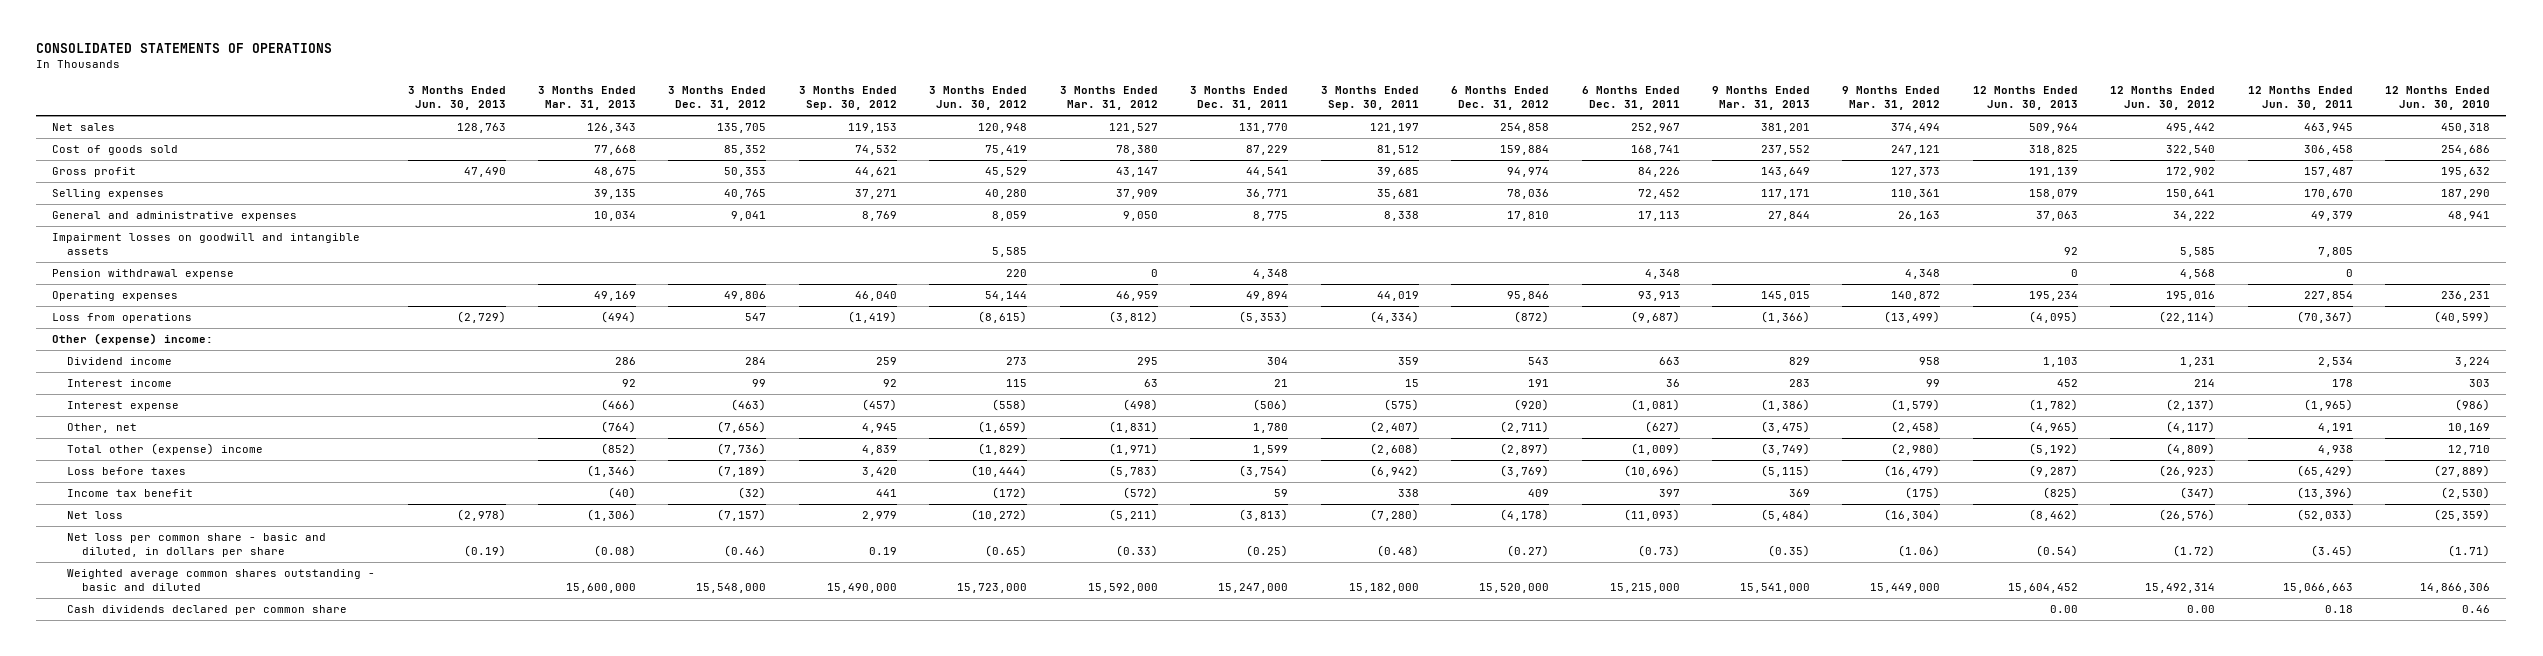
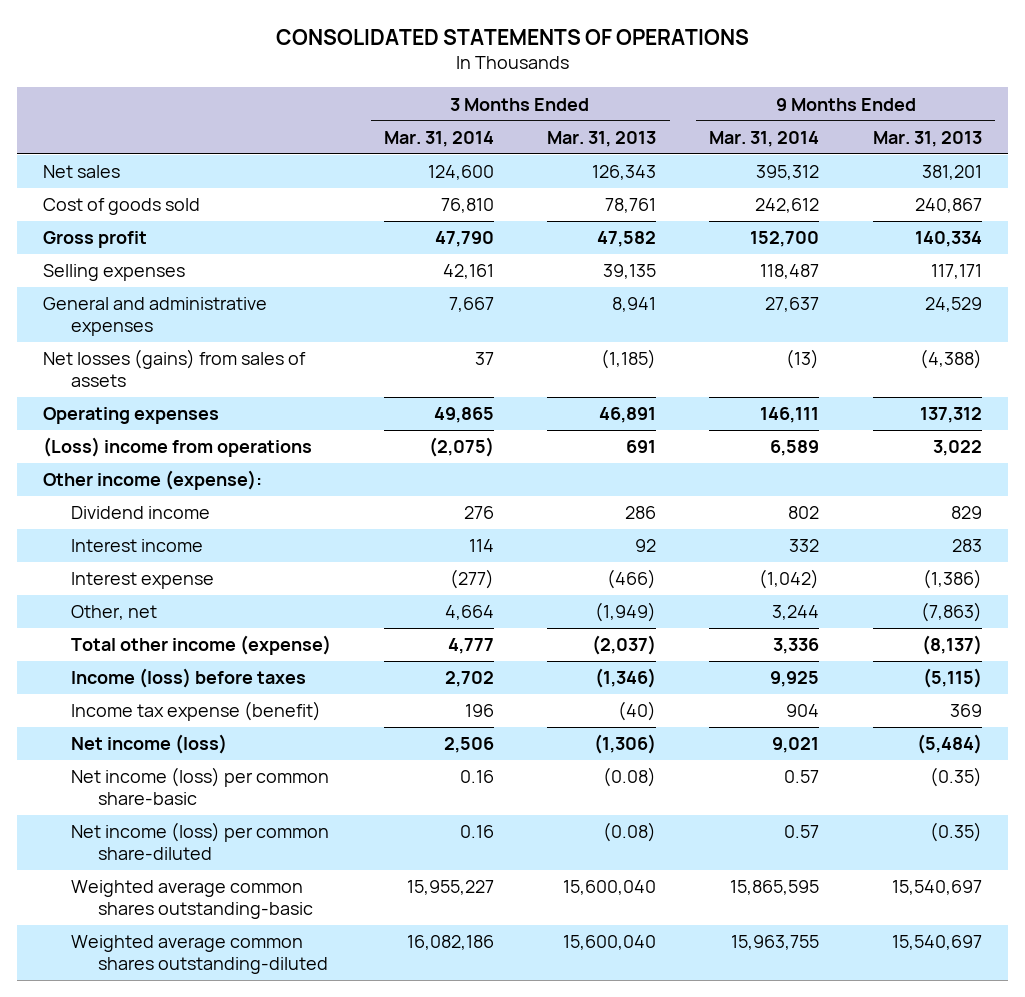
- | 3 Months Ended Jun. 30, 2013 | 3 Months Ended Mar. 31, 2013 | 3 Months Ended Dec. 31, 2012 | 3 Months Ended Sep. 30, 2012 | 3 Months Ended Jun. 30, 2012 | 3 Months Ended Mar. 31, 2012 | 3 Months Ended Dec. 31, 2011 | 3 Months Ended Sep. 30, 2011 | 6 Months Ended Dec. 31, 2012 | 6 Months Ended Dec. 31, 2011 | 9 Months Ended Mar. 31, 2013 | 9 Months Ended Mar. 31, 2012 | 12 Months Ended Jun. 30, 2013 | 12 Months Ended Jun. 30, 2012 | 12 Months Ended Jun. 30, 2011 | 12 Months Ended Jun. 30, 2010
+ | 3 Months Ended Mar. 31, 2014 | 3 Months Ended Mar. 31, 2013 | 9 Months Ended Mar. 31, 2014 | 9 Months Ended Mar. 31, 2013
- Cost of goods sold | | 77,668 | 85,352 | 74,532 | 75,419 | 78,380 | 87,229 | 81,512 | 159,884 | 168,741 | 237,552 | 247,121 | 318,825 | 322,540 | 306,458 | 254,686
- Gross profit | 47,490 | 48,675 | 50,353 | 44,621 | 45,529 | 43,147 | 44,541 | 39,685 | 94,974 | 84,226 | 143,649 | 127,373 | 191,139 | 172,902 | 157,487 | 195,632
+ Cost of goods sold | 76,810 | 78,761 | 242,612 | 240,867
+ Gross profit | 47,790 | 47,582 | 152,700 | 140,334
- General and administrative expenses | | 10,034 | 9,041 | 8,769 | 8,059 | 9,050 | 8,775 | 8,338 | 17,810 | 17,113 | 27,844 | 26,163 | 37,063 | 34,222 | 49,379 | 48,941
- Impairment losses on goodwill and intangible assets | | | | | 5,585 | | | | | | | | 92 | 5,585 | 7,805 |
- Pension withdrawal expense | | | | | 220 | 0 | 4,348 | | | 4,348 | | 4,348 | 0 | 4,568 | 0 |
- Operating expenses | | 49,169 | 49,806 | 46,040 | 54,144 | 46,959 | 49,894 | 44,019 | 95,846 | 93,913 | 145,015 | 140,872 | 195,234 | 195,016 | 227,854 | 236,231
- Loss from operations | (2,729) | (494) | 547 | (1,419) | (8,615) | (3,812) | (5,353) | (4,334) | (872) | (9,687) | (1,366) | (13,499) | (4,095) | (22,114) | (70,367) | (40,599)
- Other (expense) income:
+ General and administrative expenses | 7,667 | 8,941 | 27,637 | 24,529
+ Net losses (gains) from sales of assets | 37 | (1,185) | (13) | (4,388)
+ Operating expenses | 49,865 | 46,891 | 146,111 | 137,312
+ (Loss) income from operations | (2,075) | 691 | 6,589 | 3,022
+ Other income (expense):
- Other, net | | (764) | (7,656) | 4,945 | (1,659) | (1,831) | 1,780 | (2,407) | (2,711) | (627) | (3,475) | (2,458) | (4,965) | (4,117) | 4,191 | 10,169
- Total other (expense) income | | (852) | (7,736) | 4,839 | (1,829) | (1,971) | 1,599 | (2,608) | (2,897) | (1,009) | (3,749) | (2,980) | (5,192) | (4,809) | 4,938 | 12,710
- Loss before taxes | | (1,346) | (7,189) | 3,420 | (10,444) | (5,783) | (3,754) | (6,942) | (3,769) | (10,696) | (5,115) | (16,479) | (9,287) | (26,923) | (65,429) | (27,889)
- Income tax benefit | | (40) | (32) | 441 | (172) | (572) | 59 | 338 | 409 | 397 | 369 | (175) | (825) | (347) | (13,396) | (2,530)
- Net loss | (2,978) | (1,306) | (7,157) | 2,979 | (10,272) | (5,211) | (3,813) | (7,280) | (4,178) | (11,093) | (5,484) | (16,304) | (8,462) | (26,576) | (52,033) | (25,359)
- Net loss per common share - basic and diluted, in dollars per share | (0.19) | (0.08) | (0.46) | 0.19 | (0.65) | (0.33) | (0.25) | (0.48) | (0.27) | (0.73) | (0.35) | (1.06) | (0.54) | (1.72) | (3.45) | (1.71)
- Weighted average common shares outstanding - basic and diluted | | 15,600,000 | 15,548,000 | 15,490,000 | 15,723,000 | 15,592,000 | 15,247,000 | 15,182,000 | 15,520,000 | 15,215,000 | 15,541,000 | 15,449,000 | 15,604,452 | 15,492,314 | 15,066,663 | 14,866,306
- Cash dividends declared per common share | | | | | | | | | | | | | 0.00 | 0.00 | 0.18 | 0.46
+ Other, net | 4,664 | (1,949) | 3,244 | (7,863)
+ Total other income (expense) | 4,777 | (2,037) | 3,336 | (8,137)
+ Income (loss) before taxes | 2,702 | (1,346) | 9,925 | (5,115)
+ Income tax expense (benefit) | 196 | (40) | 904 | 369
+ Net income (loss) | 2,506 | (1,306) | 9,021 | (5,484)
+ Net income (loss) per common share-basic | 0.16 | (0.08) | 0.57 | (0.35)
+ Net income (loss) per common share-diluted | 0.16 | (0.08) | 0.57 | (0.35)
+ Weighted average common shares outstanding-basic | 15,955,227 | 15,600,040 | 15,865,595 | 15,540,697
+ Weighted average common shares outstanding-diluted | 16,082,186 | 15,600,040 | 15,963,755 | 15,540,697

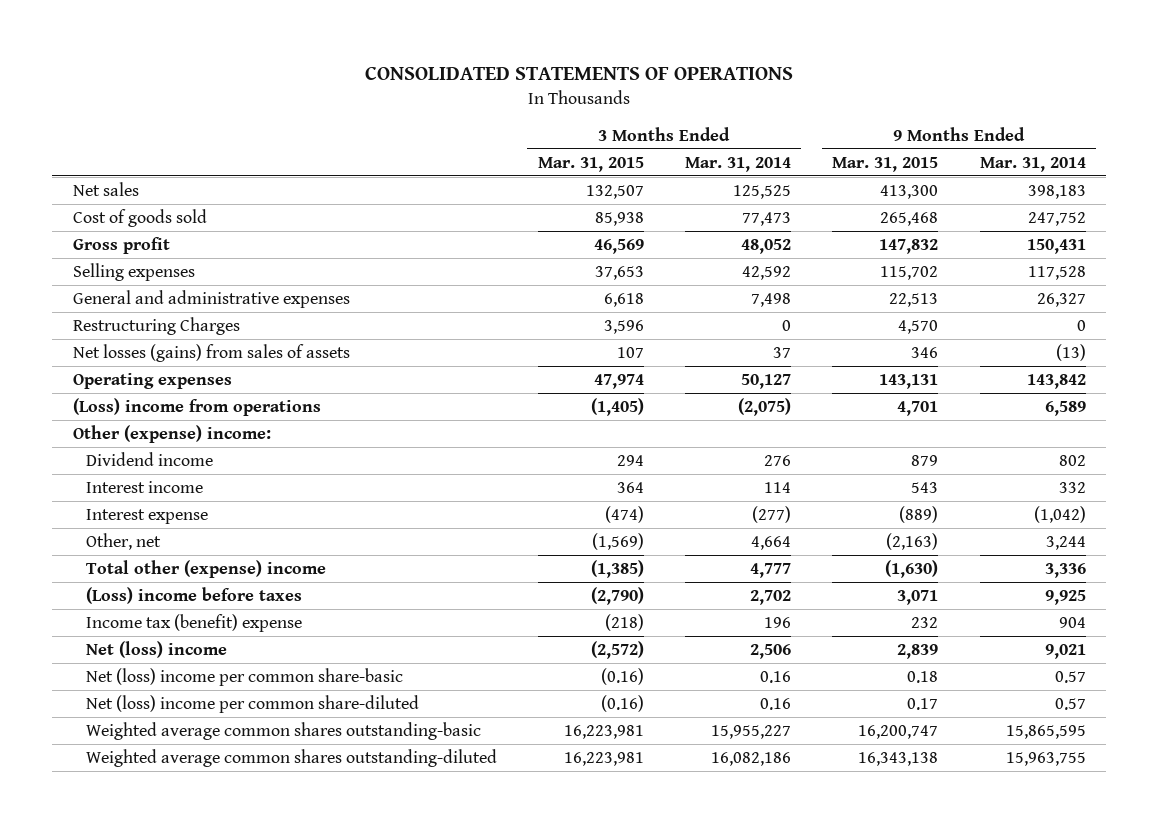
- | 3 Months Ended Mar. 31, 2014 | 3 Months Ended Mar. 31, 2013 | 9 Months Ended Mar. 31, 2014 | 9 Months Ended Mar. 31, 2013
+ | 3 Months Ended Mar. 31, 2015 | 3 Months Ended Mar. 31, 2014 | 9 Months Ended Mar. 31, 2015 | 9 Months Ended Mar. 31, 2014
- Net sales | 124,600 | 126,343 | 395,312 | 381,201
- Cost of goods sold | 76,810 | 78,761 | 242,612 | 240,867
- Gross profit | 47,790 | 47,582 | 152,700 | 140,334
- Selling expenses | 42,161 | 39,135 | 118,487 | 117,171
- General and administrative expenses | 7,667 | 8,941 | 27,637 | 24,529
+ Net sales | 132,507 | 125,525 | 413,300 | 398,183
+ Cost of goods sold | 85,938 | 77,473 | 265,468 | 247,752
+ Gross profit | 46,569 | 48,052 | 147,832 | 150,431
+ Selling expenses | 37,653 | 42,592 | 115,702 | 117,528
+ General and administrative expenses | 6,618 | 7,498 | 22,513 | 26,327
+ Restructuring Charges | 3,596 | 0 | 4,570 | 0
- Operating expenses | 49,865 | 46,891 | 146,111 | 137,312
+ Operating expenses | 47,974 | 50,127 | 143,131 | 143,842
- Other income (expense):
+ Other (expense) income:
- Total other income (expense) | 4,777 | (2,037) | 3,336 | (8,137)
- Income (loss) before taxes | 2,702 | (1,346) | 9,925 | (5,115)
- Income tax expense (benefit) | 196 | (40) | 904 | 369
- Net income (loss) | 2,506 | (1,306) | 9,021 | (5,484)
- Net income (loss) per common share-basic | 0.16 | (0.08) | 0.57 | (0.35)
- Net income (loss) per common share-diluted | 0.16 | (0.08) | 0.57 | (0.35)
+ Total other (expense) income | (1,385) | 4,777 | (1,630) | 3,336
+ (Loss) income before taxes | (2,790) | 2,702 | 3,071 | 9,925
+ Income tax (benefit) expense | (218) | 196 | 232 | 904
+ Net (loss) income | (2,572) | 2,506 | 2,839 | 9,021
+ Net (loss) income per common share-basic | (0.16) | 0.16 | 0.18 | 0.57
+ Net (loss) income per common share-diluted | (0.16) | 0.16 | 0.17 | 0.57

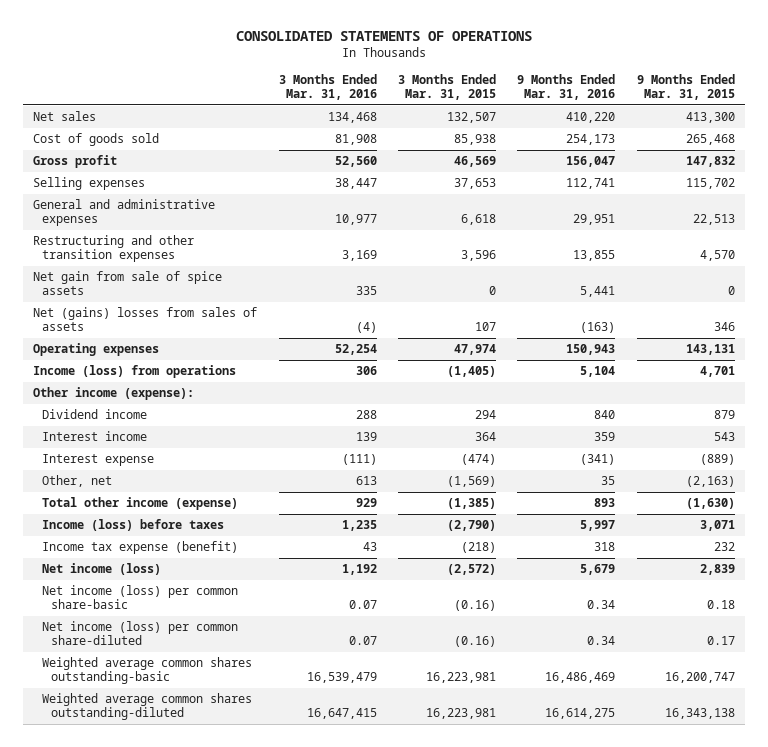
- | 3 Months Ended Mar. 31, 2015 | 3 Months Ended Mar. 31, 2014 | 9 Months Ended Mar. 31, 2015 | 9 Months Ended Mar. 31, 2014
+ | 3 Months Ended Mar. 31, 2016 | 3 Months Ended Mar. 31, 2015 | 9 Months Ended Mar. 31, 2016 | 9 Months Ended Mar. 31, 2015
- Restructuring Charges | 3,596 | 0 | 4,570 | 0
- Net losses (gains) from sales of assets | 107 | 37 | 346 | (13)
+ Restructuring and other transition expenses | 3,169 | 3,596 | 13,855 | 4,570
+ Net gain from sale of spice assets | 335 | 0 | 5,441 | 0
+ Net (gains) losses from sales of assets | (4) | 107 | (163) | 346
- (Loss) income from operations | (1,405) | (2,075) | 4,701 | 6,589
- Other (expense) income:
+ Income (loss) from operations | 306 | (1,405) | 5,104 | 4,701
+ Other income (expense):
- Total other (expense) income | (1,385) | 4,777 | (1,630) | 3,336
- (Loss) income before taxes | (2,790) | 2,702 | 3,071 | 9,925
- Income tax (benefit) expense | (218) | 196 | 232 | 904
- Net (loss) income | (2,572) | 2,506 | 2,839 | 9,021
- Net (loss) income per common share-basic | (0.16) | 0.16 | 0.18 | 0.57
- Net (loss) income per common share-diluted | (0.16) | 0.16 | 0.17 | 0.57
+ Total other income (expense) | 929 | (1,385) | 893 | (1,630)
+ Income (loss) before taxes | 1,235 | (2,790) | 5,997 | 3,071
+ Income tax expense (benefit) | 43 | (218) | 318 | 232
+ Net income (loss) | 1,192 | (2,572) | 5,679 | 2,839
+ Net income (loss) per common share-basic | 0.07 | (0.16) | 0.34 | 0.18
+ Net income (loss) per common share-diluted | 0.07 | (0.16) | 0.34 | 0.17

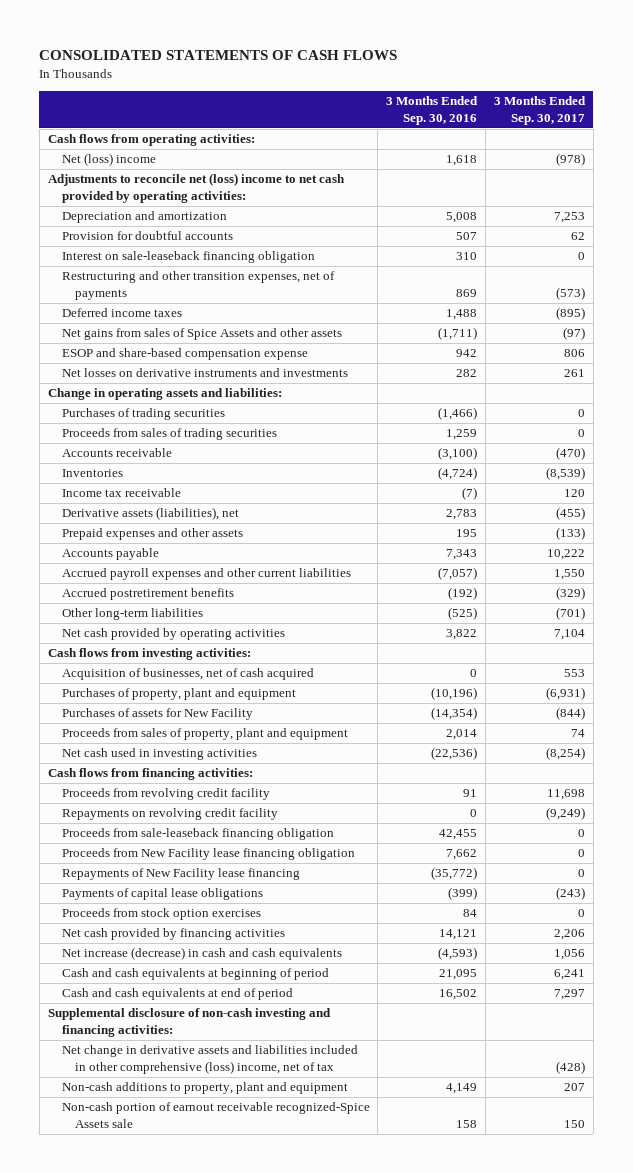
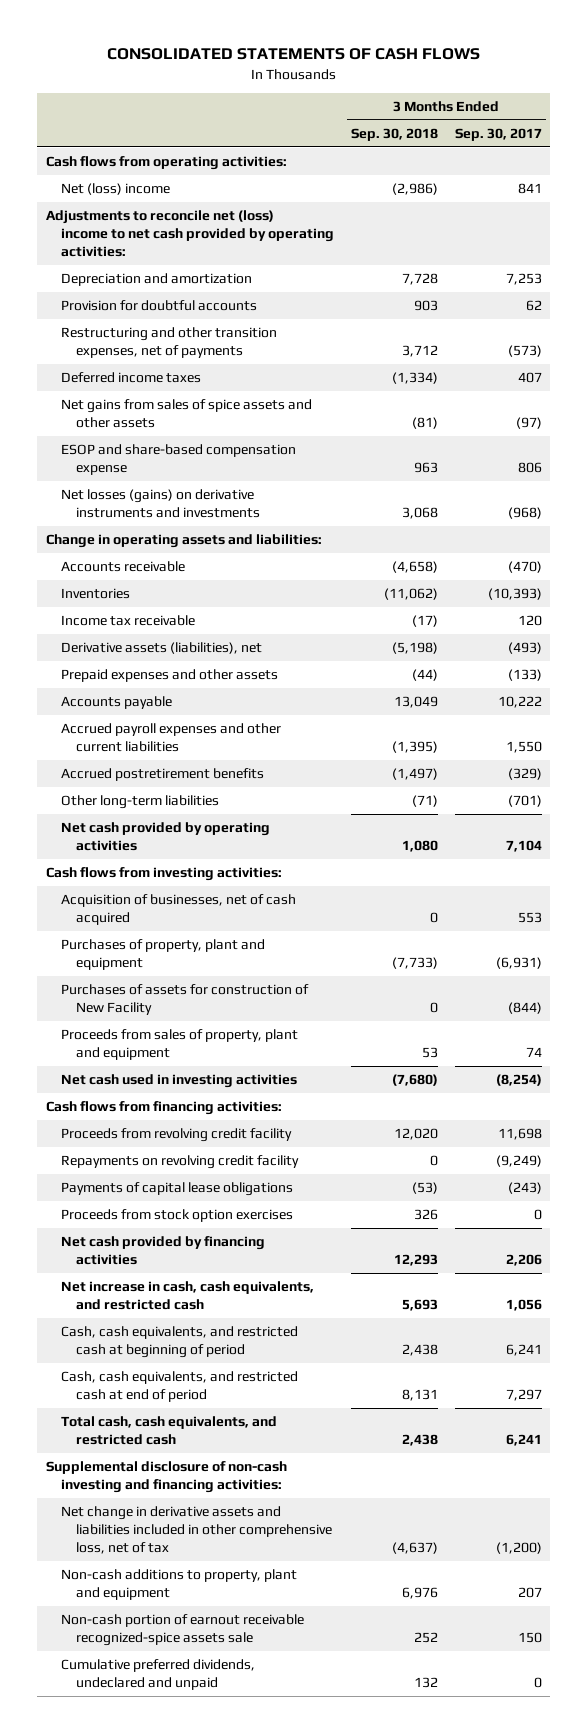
- | 3 Months Ended Sep. 30, 2016 | 3 Months Ended Sep. 30, 2017
+ | 3 Months Ended Sep. 30, 2018 | 3 Months Ended Sep. 30, 2017
- Net (loss) income | 1,618 | (978)
+ Net (loss) income | (2,986) | 841
- Interest on sale-leaseback financing obligation | 310 | 0
- Deferred income taxes | 1,488 | (895)
- Net gains from sales of Spice Assets and other assets | (1,711) | (97)
+ Deferred income taxes | (1,334) | 407
+ Net gains from sales of spice assets and other assets | (81) | (97)
- Net losses on derivative instruments and investments | 282 | 261
+ Net losses (gains) on derivative instruments and investments | 3,068 | (968)
- Purchases of trading securities | (1,466) | 0
- Proceeds from sales of trading securities | 1,259 | 0
- Inventories | (4,724) | (8,539)
+ Inventories | (11,062) | (10,393)
- Derivative assets (liabilities), net | 2,783 | (455)
+ Derivative assets (liabilities), net | (5,198) | (493)
- Purchases of assets for New Facility | (14,354) | (844)
+ Purchases of assets for construction of New Facility | 0 | (844)
- Proceeds from sale-leaseback financing obligation | 42,455 | 0
- Proceeds from New Facility lease financing obligation | 7,662 | 0
- Repayments of New Facility lease financing | (35,772) | 0
- Net increase (decrease) in cash and cash equivalents | (4,593) | 1,056
- Cash and cash equivalents at beginning of period | 21,095 | 6,241
- Cash and cash equivalents at end of period | 16,502 | 7,297
+ Net increase in cash, cash equivalents, and restricted cash | 5,693 | 1,056
+ Cash, cash equivalents, and restricted cash at beginning of period | 2,438 | 6,241
+ Cash, cash equivalents, and restricted cash at end of period | 8,131 | 7,297
+ Total cash, cash equivalents, and restricted cash | 2,438 | 6,241
- Net change in derivative assets and liabilities included in other comprehensive (loss) income, net of tax | | (428)
+ Net change in derivative assets and liabilities included in other comprehensive loss, net of tax | (4,637) | (1,200)
- Non-cash portion of earnout receivable recognized-Spice Assets sale | 158 | 150
+ Non-cash portion of earnout receivable recognized-spice assets sale | 252 | 150
+ Cumulative preferred dividends, undeclared and unpaid | 132 | 0

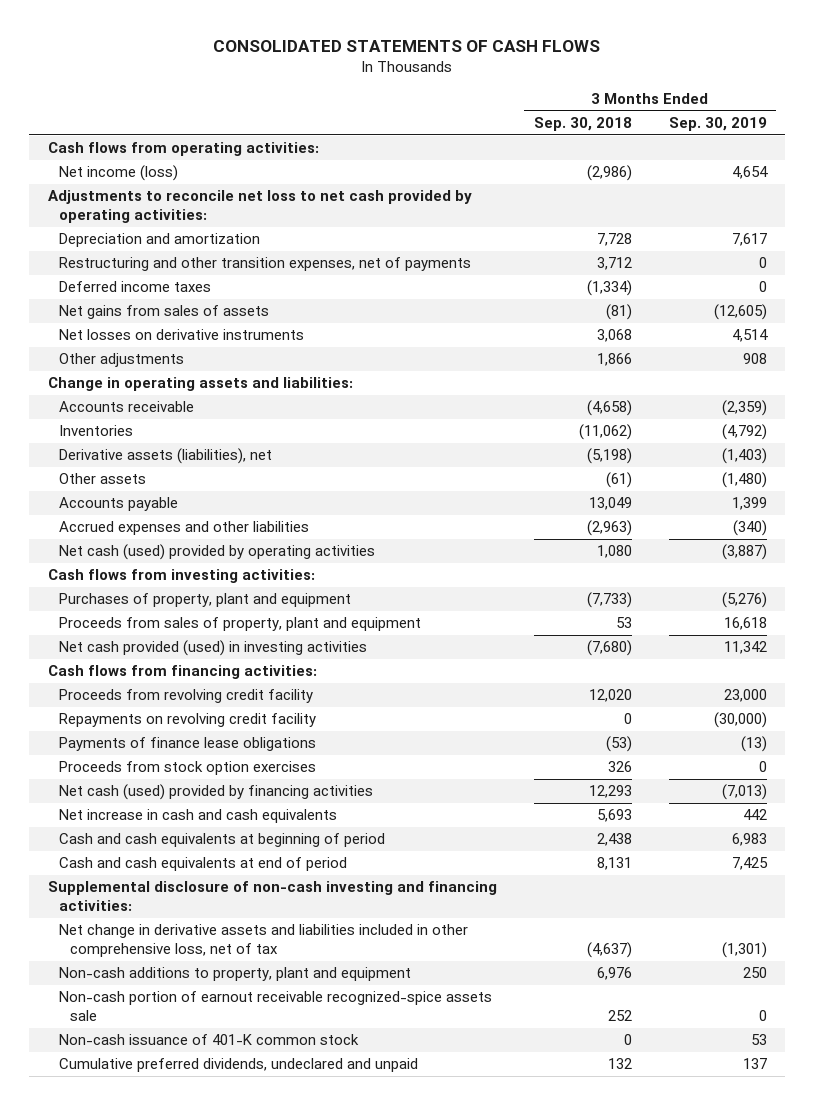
- | 3 Months Ended Sep. 30, 2018 | 3 Months Ended Sep. 30, 2017
+ | 3 Months Ended Sep. 30, 2018 | 3 Months Ended Sep. 30, 2019
- Net (loss) income | (2,986) | 841
- Adjustments to reconcile net (loss) income to net cash provided by operating activities:
+ Net income (loss) | (2,986) | 4,654
+ Adjustments to reconcile net loss to net cash provided by operating activities:
- Provision for doubtful accounts | 903 | 62
- Net gains from sales of spice assets and other assets | (81) | (97)
- ESOP and share-based compensation expense | 963 | 806
- Net losses (gains) on derivative instruments and investments | 3,068 | (968)
+ Net gains from sales of assets | (81) | (12,605)
+ Net losses on derivative instruments | 3,068 | 4,514
+ Other adjustments | 1,866 | 908
- Income tax receivable | (17) | 120
- Prepaid expenses and other assets | (44) | (133)
+ Other assets | (61) | (1,480)
- Accrued payroll expenses and other current liabilities | (1,395) | 1,550
- Accrued postretirement benefits | (1,497) | (329)
- Other long-term liabilities | (71) | (701)
- Net cash provided by operating activities | 1,080 | 7,104
+ Accrued expenses and other liabilities | (2,963) | (340)
+ Net cash (used) provided by operating activities | 1,080 | (3,887)
- Acquisition of businesses, net of cash acquired | 0 | 553
- Purchases of assets for construction of New Facility | 0 | (844)
- Net cash used in investing activities | (7,680) | (8,254)
+ Net cash provided (used) in investing activities | (7,680) | 11,342
- Payments of capital lease obligations | (53) | (243)
+ Payments of finance lease obligations | (53) | (13)
- Net cash provided by financing activities | 12,293 | 2,206
- Net increase in cash, cash equivalents, and restricted cash | 5,693 | 1,056
- Cash, cash equivalents, and restricted cash at beginning of period | 2,438 | 6,241
- Cash, cash equivalents, and restricted cash at end of period | 8,131 | 7,297
- Total cash, cash equivalents, and restricted cash | 2,438 | 6,241
+ Net cash (used) provided by financing activities | 12,293 | (7,013)
+ Net increase in cash and cash equivalents | 5,693 | 442
+ Cash and cash equivalents at beginning of period | 2,438 | 6,983
+ Cash and cash equivalents at end of period | 8,131 | 7,425
+ Non-cash issuance of 401-K common stock | 0 | 53

